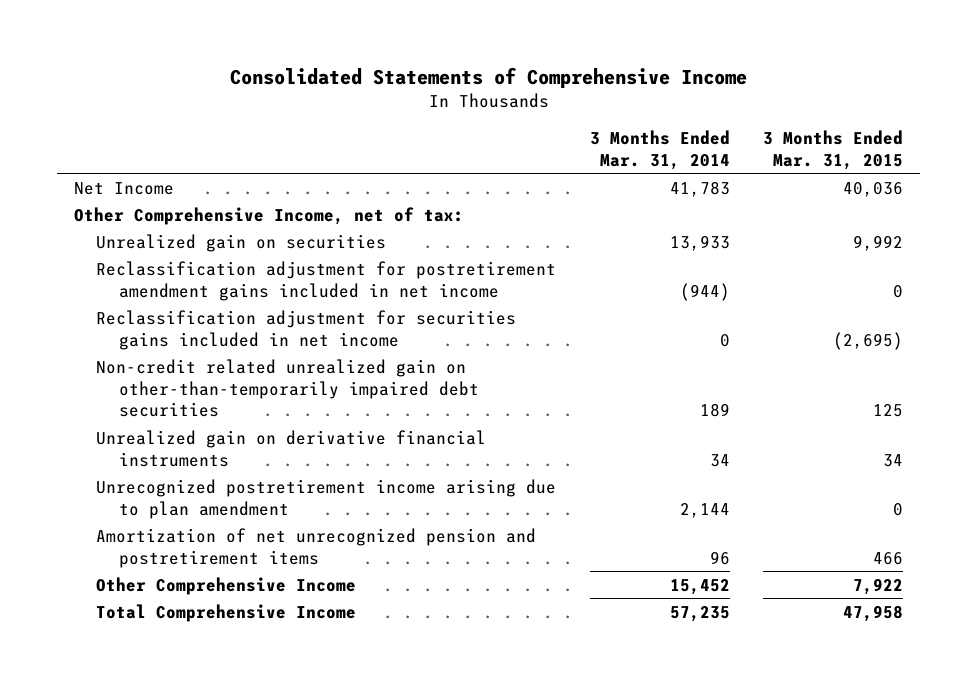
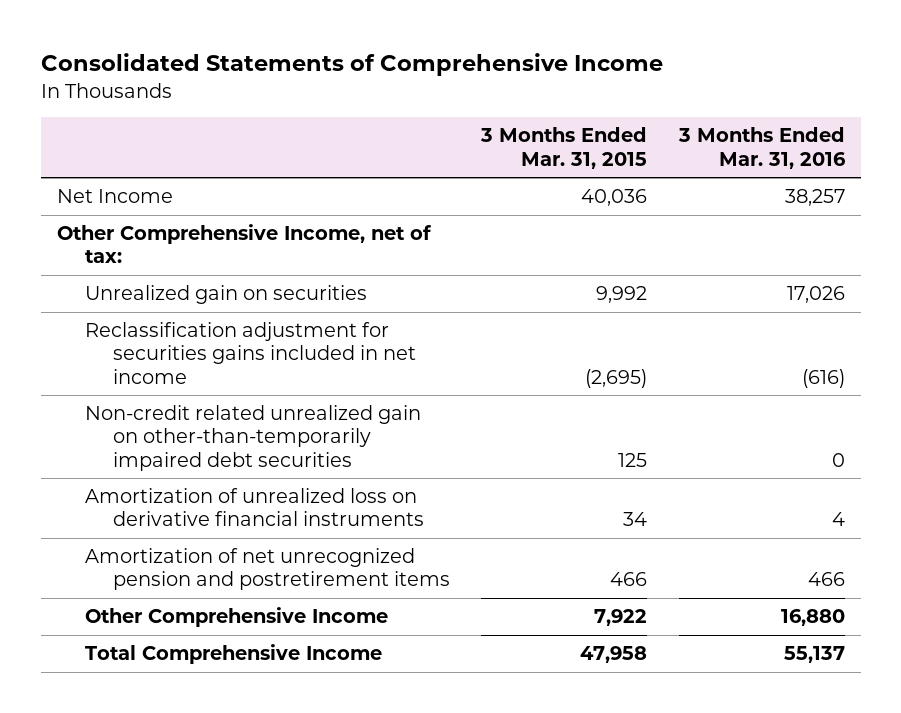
- | 3 Months Ended Mar. 31, 2014 | 3 Months Ended Mar. 31, 2015
+ | 3 Months Ended Mar. 31, 2015 | 3 Months Ended Mar. 31, 2016
- Reclassification adjustment for postretirement amendment gains included in net income | (944) | 0
- Unrealized gain on derivative financial instruments | 34 | 34
- Unrecognized postretirement income arising due to plan amendment | 2,144 | 0
+ Amortization of unrealized loss on derivative financial instruments | 34 | 4

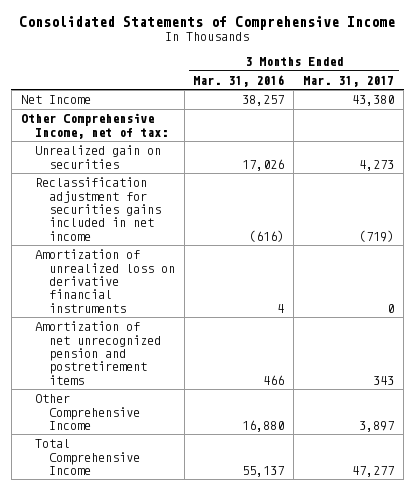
- | 3 Months Ended Mar. 31, 2015 | 3 Months Ended Mar. 31, 2016
+ | 3 Months Ended Mar. 31, 2016 | 3 Months Ended Mar. 31, 2017
- Non-credit related unrealized gain on other-than-temporarily impaired debt securities | 125 | 0

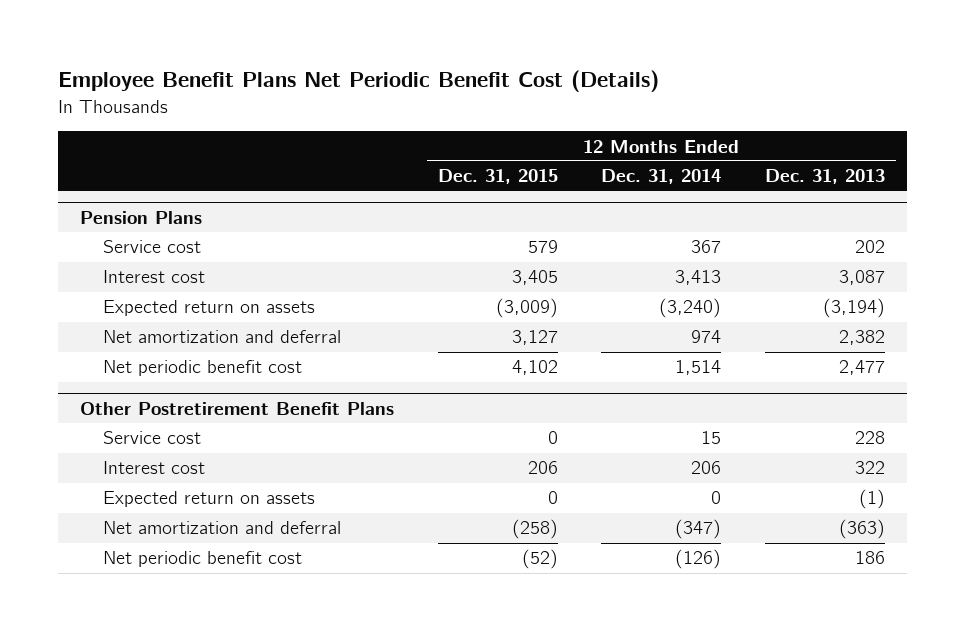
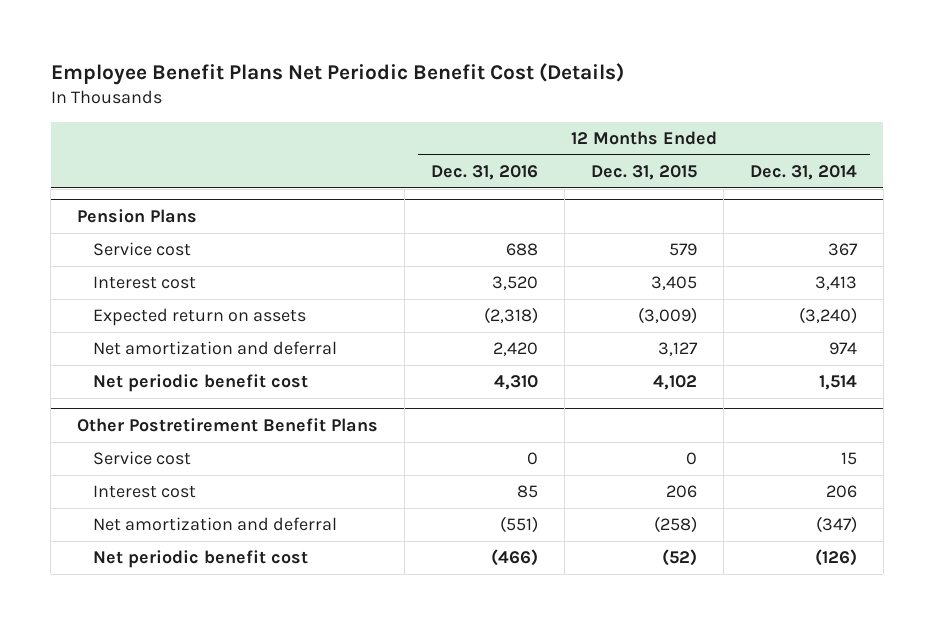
- | 12 Months Ended Dec. 31, 2015 | 12 Months Ended Dec. 31, 2014 | 12 Months Ended Dec. 31, 2013
+ | 12 Months Ended Dec. 31, 2016 | 12 Months Ended Dec. 31, 2015 | 12 Months Ended Dec. 31, 2014
@ Other Postretirement Benefit Plans
- Expected return on assets | 0 | 0 | (1)

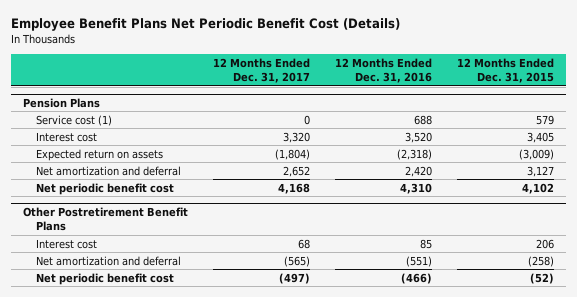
- | 12 Months Ended Dec. 31, 2016 | 12 Months Ended Dec. 31, 2015 | 12 Months Ended Dec. 31, 2014
+ | 12 Months Ended Dec. 31, 2017 | 12 Months Ended Dec. 31, 2016 | 12 Months Ended Dec. 31, 2015
@ Pension Plans
- Service cost | 688 | 579 | 367
+ Service cost (1) | 0 | 688 | 579
@ Other Postretirement Benefit Plans
- Service cost | 0 | 0 | 15

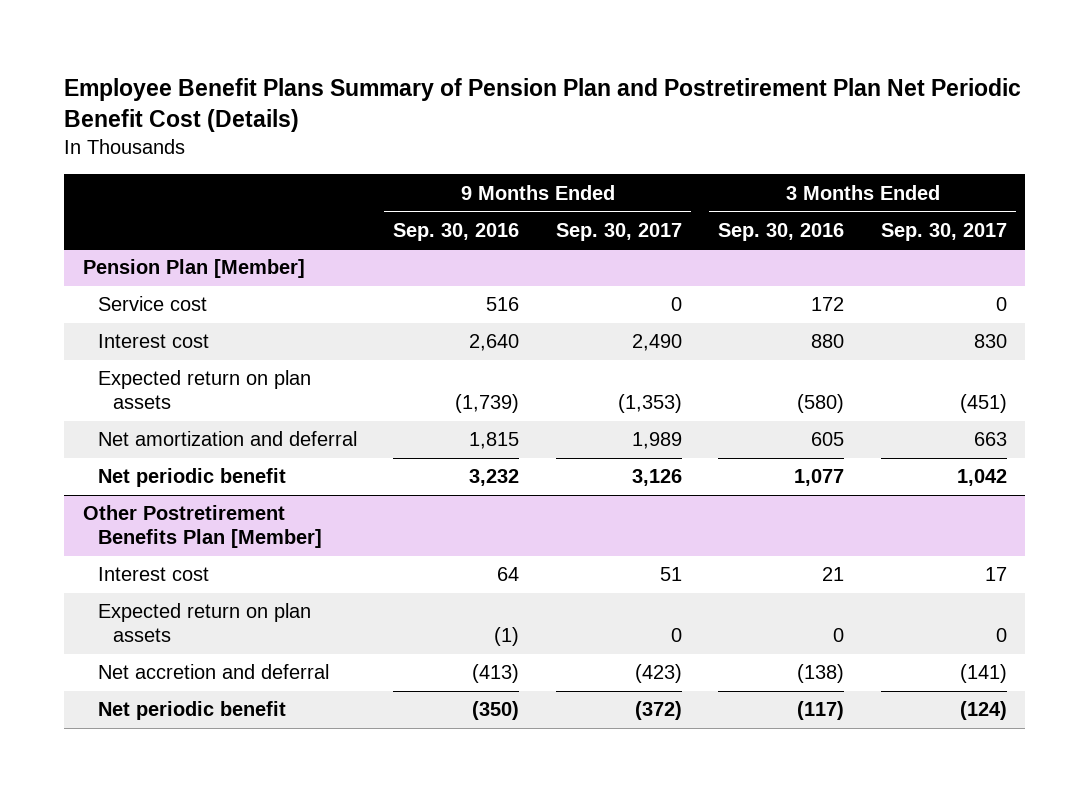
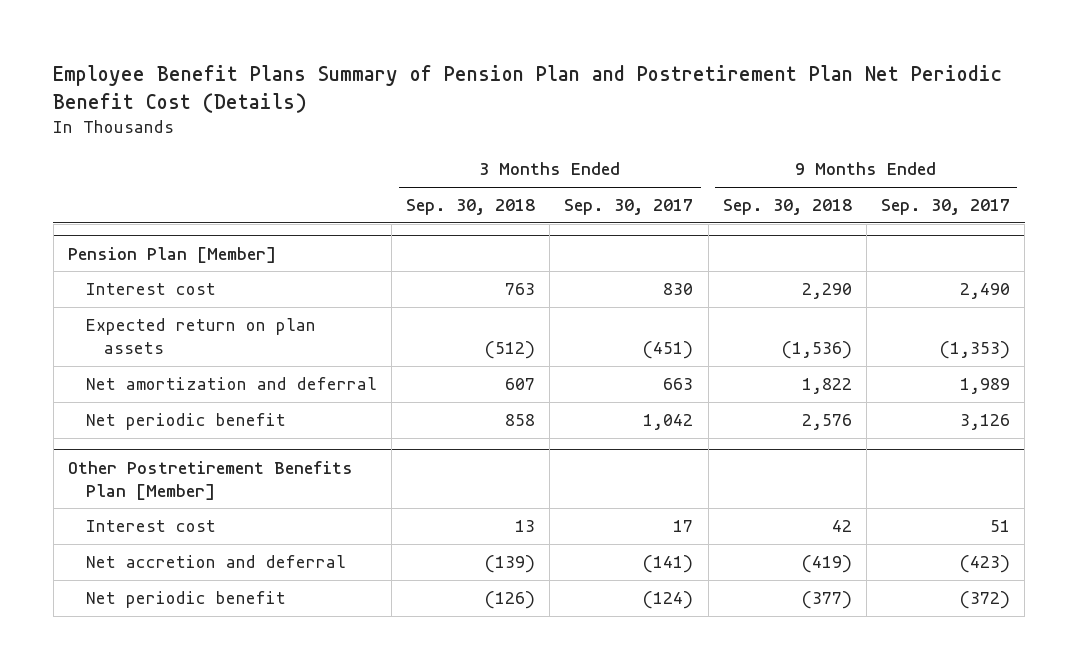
- | 9 Months Ended Sep. 30, 2016 | 9 Months Ended Sep. 30, 2017 | 3 Months Ended Sep. 30, 2016 | 3 Months Ended Sep. 30, 2017
+ | 3 Months Ended Sep. 30, 2018 | 3 Months Ended Sep. 30, 2017 | 9 Months Ended Sep. 30, 2018 | 9 Months Ended Sep. 30, 2017
@ Pension Plan [Member]
- Service cost | 516 | 0 | 172 | 0
@ Other Postretirement Benefits Plan [Member]
- Expected return on plan assets | (1) | 0 | 0 | 0

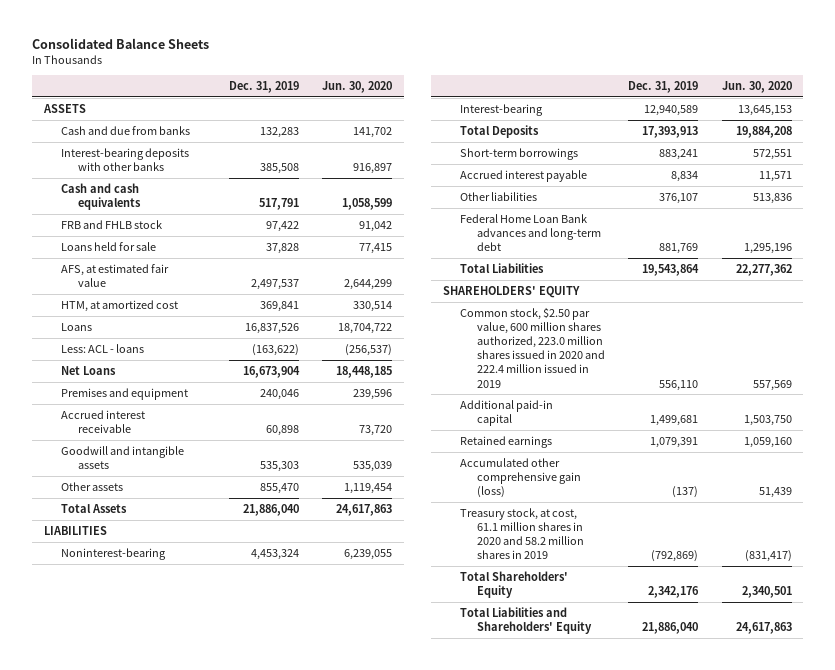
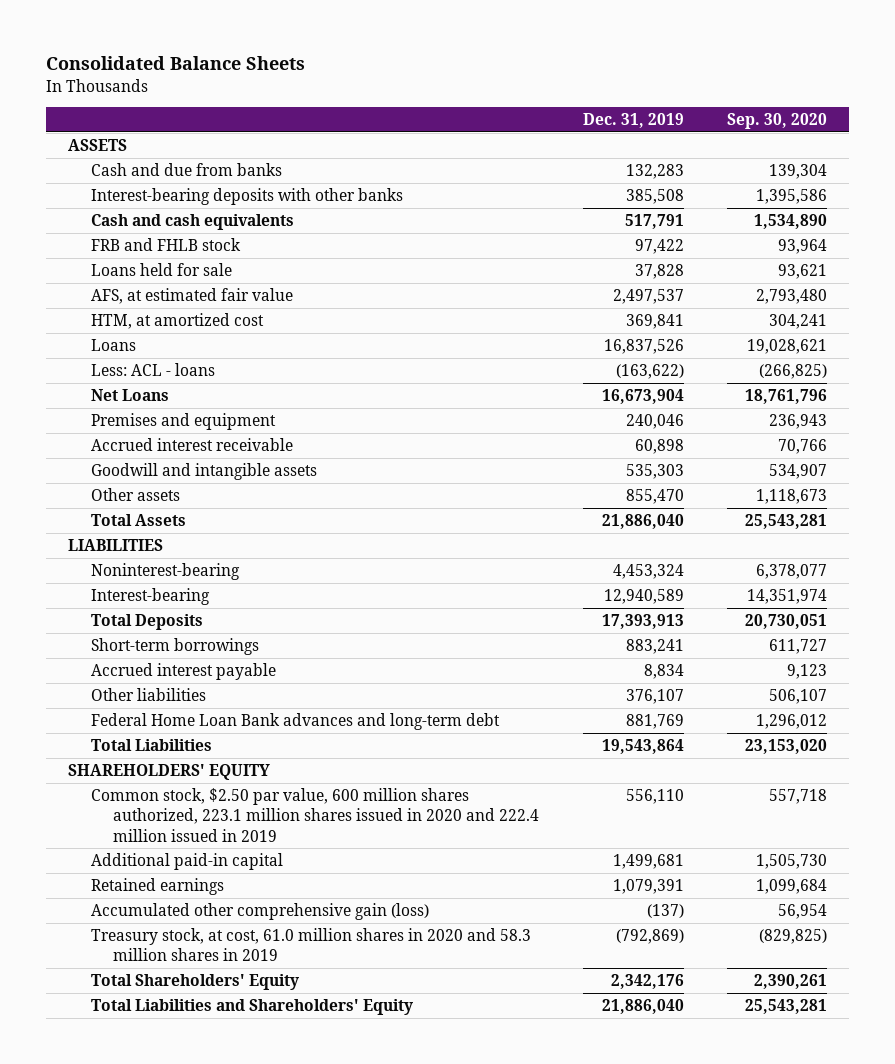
- | Dec. 31, 2019 | Jun. 30, 2020
+ | Dec. 31, 2019 | Sep. 30, 2020
- Common stock, $2.50 par value, 600 million shares authorized, 223.0 million shares issued in 2020 and 222.4 million issued in 2019 | 556,110 | 557,569
+ Common stock, $2.50 par value, 600 million shares authorized, 223.1 million shares issued in 2020 and 222.4 million issued in 2019 | 556,110 | 557,718
- Treasury stock, at cost, 61.1 million shares in 2020 and 58.2 million shares in 2019 | (792,869) | (831,417)
+ Treasury stock, at cost, 61.0 million shares in 2020 and 58.3 million shares in 2019 | (792,869) | (829,825)

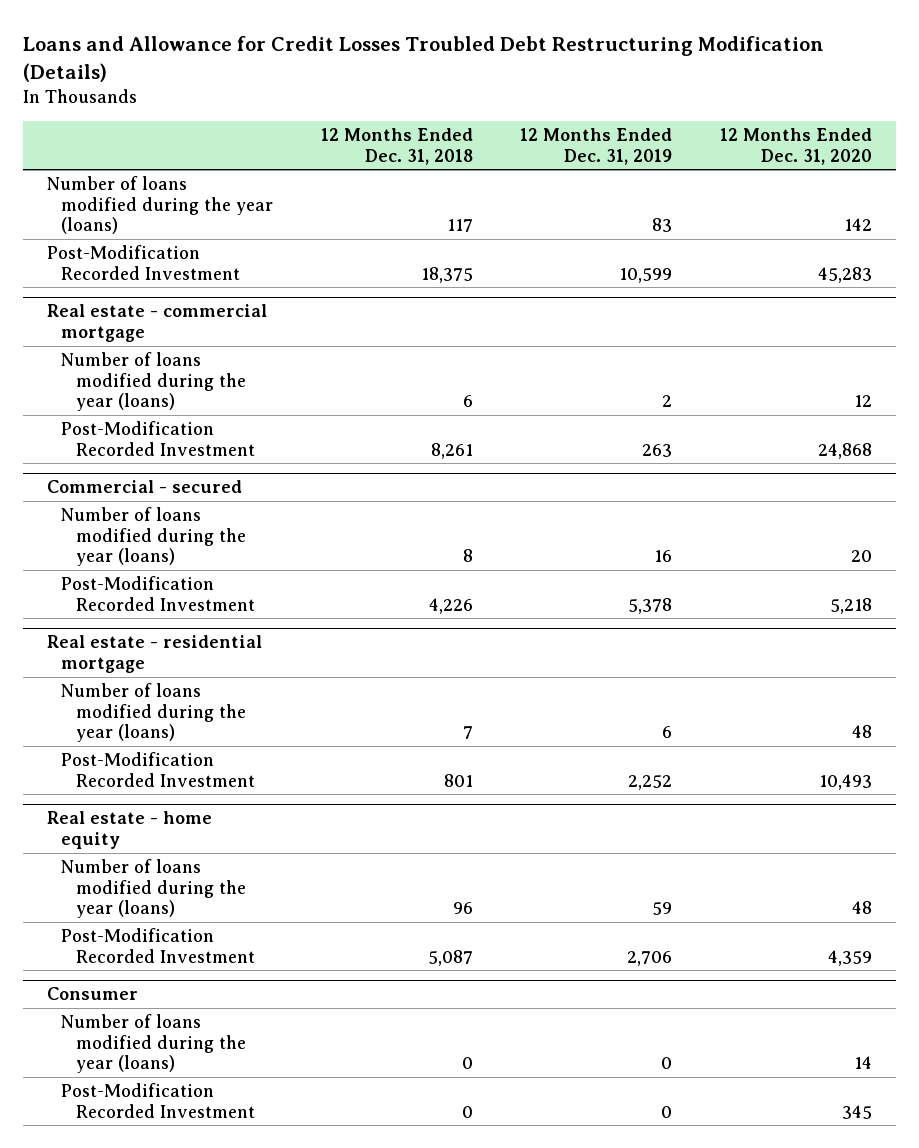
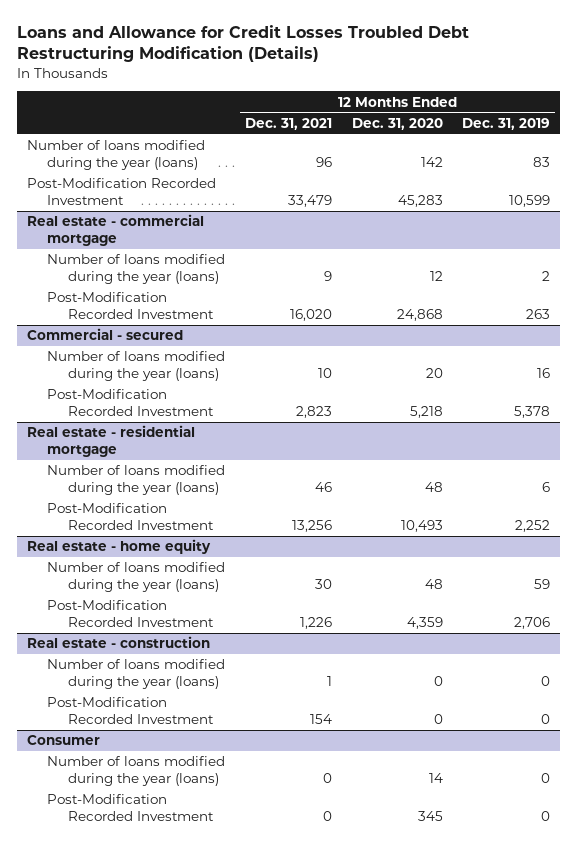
- | 12 Months Ended Dec. 31, 2018 | 12 Months Ended Dec. 31, 2019 | 12 Months Ended Dec. 31, 2020
+ | 12 Months Ended Dec. 31, 2021 | 12 Months Ended Dec. 31, 2020 | 12 Months Ended Dec. 31, 2019
+ Real estate - construction
+ Number of loans modified during the year (loans) | 1 | 0 | 0
+ Post-Modification Recorded Investment | 154 | 0 | 0

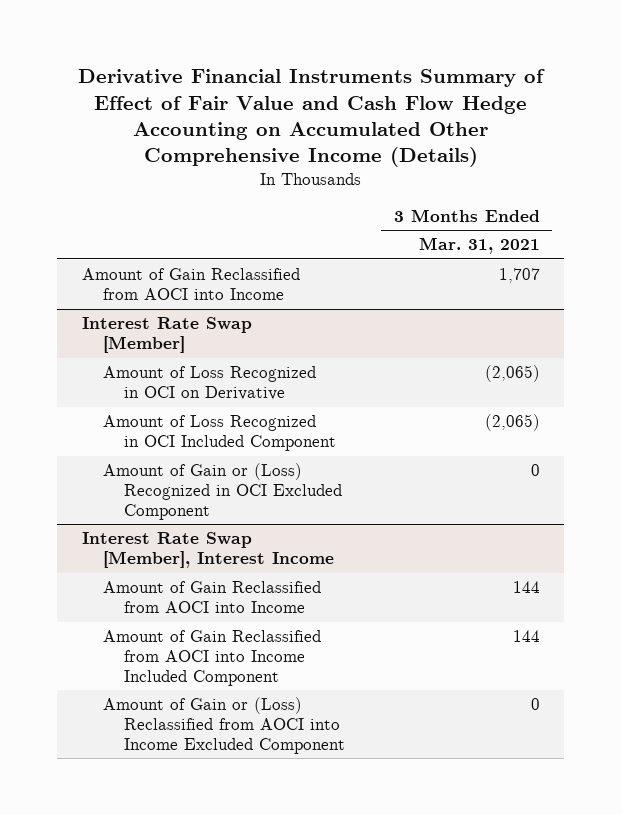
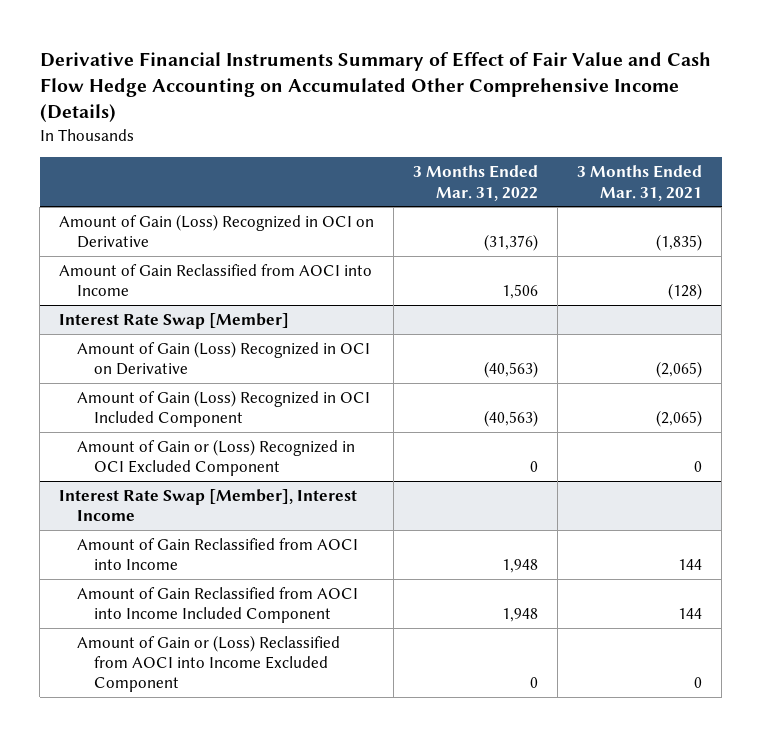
- | 3 Months Ended Mar. 31, 2021
+ | 3 Months Ended Mar. 31, 2022 | 3 Months Ended Mar. 31, 2021
- Amount of Gain Reclassified from AOCI into Income | 1,707
+ Amount of Gain (Loss) Recognized in OCI on Derivative | (31,376) | (1,835)
+ Amount of Gain Reclassified from AOCI into Income | 1,506 | (128)
@ Interest Rate Swap [Member]
- Amount of Loss Recognized in OCI on Derivative | (2,065)
- Amount of Loss Recognized in OCI Included Component | (2,065)
+ Amount of Gain (Loss) Recognized in OCI on Derivative | (40,563) | (2,065)
+ Amount of Gain (Loss) Recognized in OCI Included Component | (40,563) | (2,065)

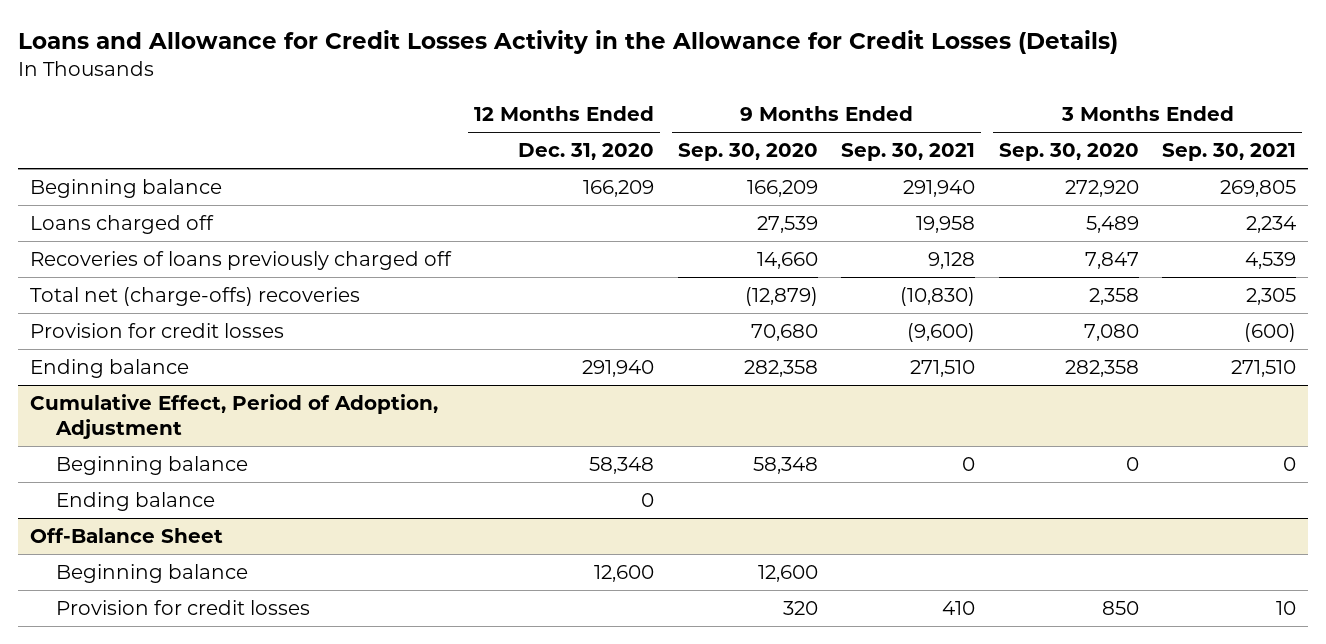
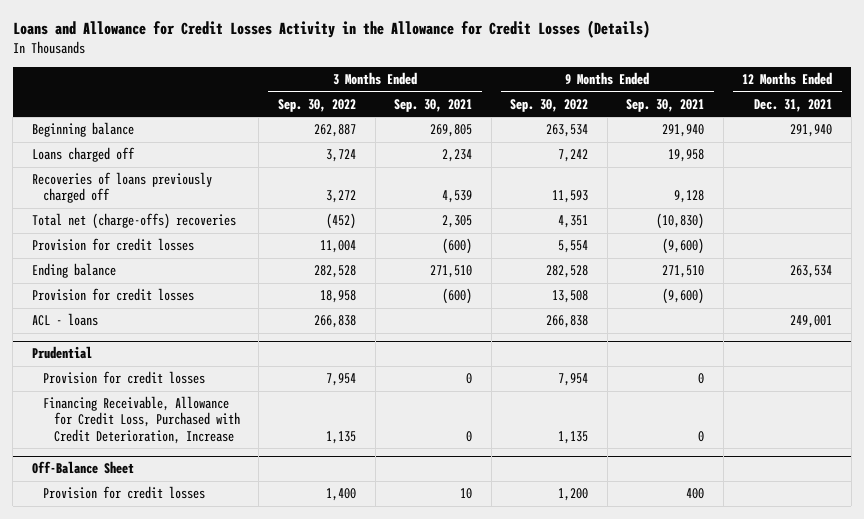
- | 12 Months Ended Dec. 31, 2020 | 9 Months Ended Sep. 30, 2020 | 9 Months Ended Sep. 30, 2021 | 3 Months Ended Sep. 30, 2020 | 3 Months Ended Sep. 30, 2021
+ | 3 Months Ended Sep. 30, 2022 | 3 Months Ended Sep. 30, 2021 | 9 Months Ended Sep. 30, 2022 | 9 Months Ended Sep. 30, 2021 | 12 Months Ended Dec. 31, 2021
- Cumulative Effect, Period of Adoption, Adjustment
- Beginning balance | 58,348 | 58,348 | 0 | 0 | 0
- Ending balance | 0 | | | |
+ Provision for credit losses | 18,958 | (600) | 13,508 | (9,600) |
+ ACL - loans | 266,838 | | 266,838 | | 249,001
+ Prudential
+ Provision for credit losses | 7,954 | 0 | 7,954 | 0 |
+ Financing Receivable, Allowance for Credit Loss, Purchased with Credit Deterioration, Increase | 1,135 | 0 | 1,135 | 0 |
@ Off-Balance Sheet
- Beginning balance | 12,600 | 12,600 | | |
- Provision for credit losses | | 320 | 410 | 850 | 10
+ Provision for credit losses | 1,400 | 10 | 1,200 | 400 |

